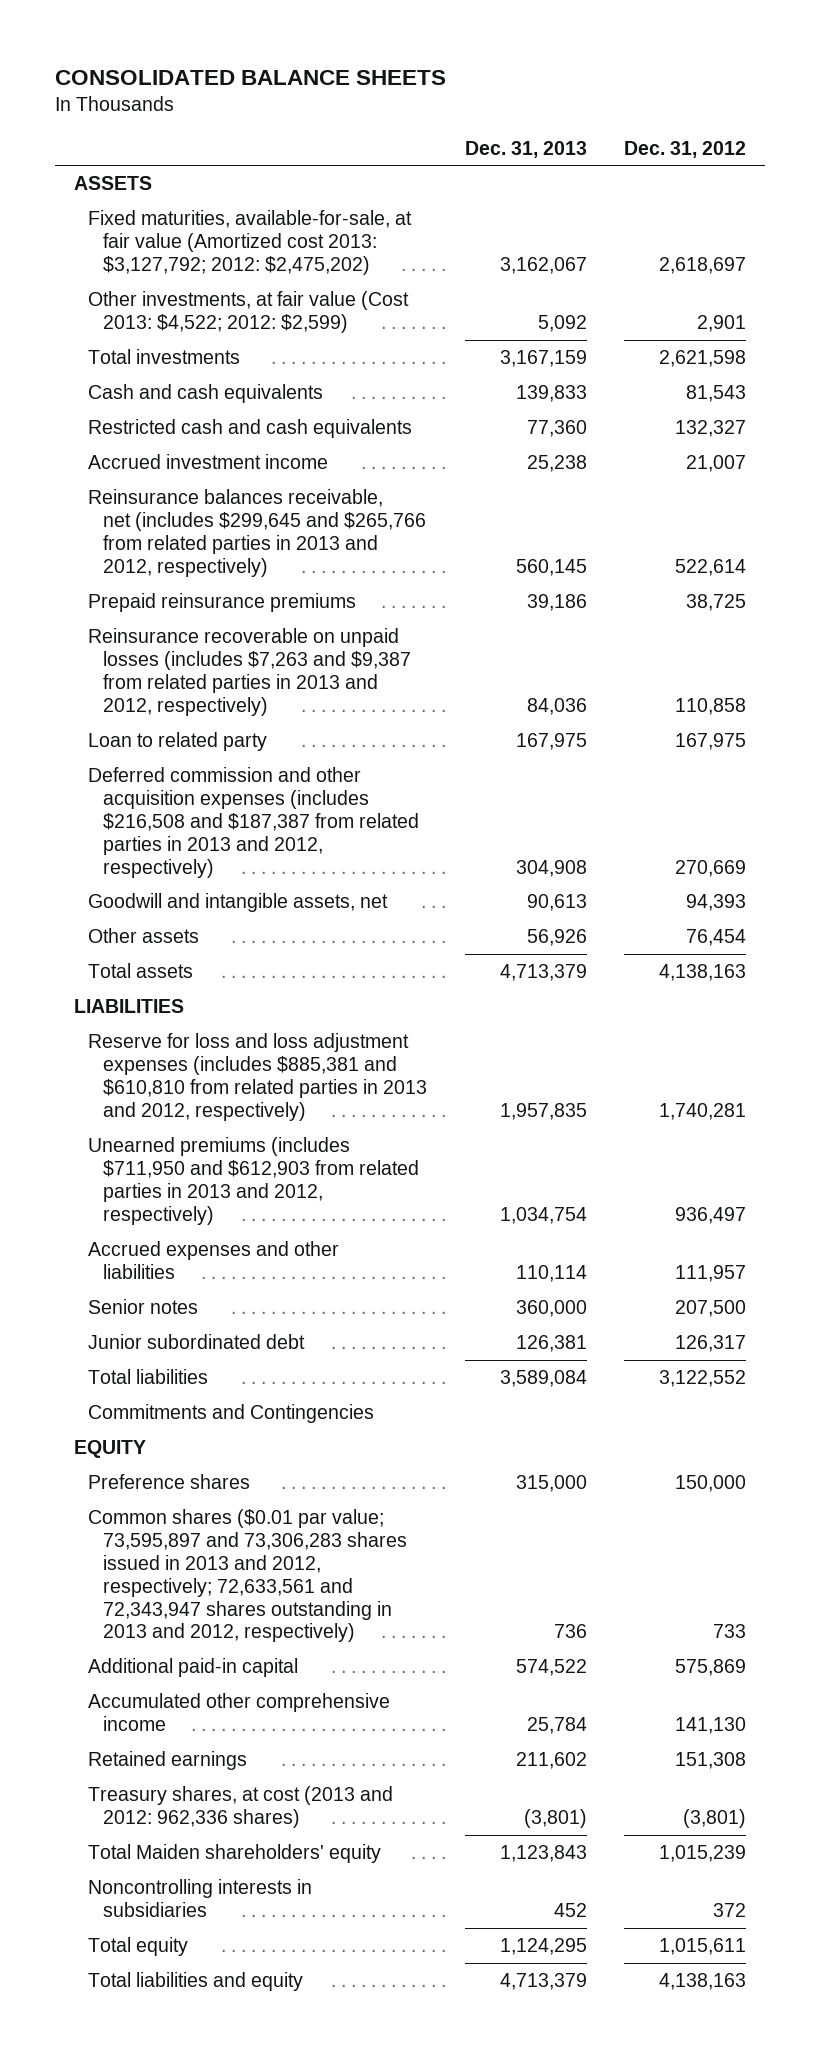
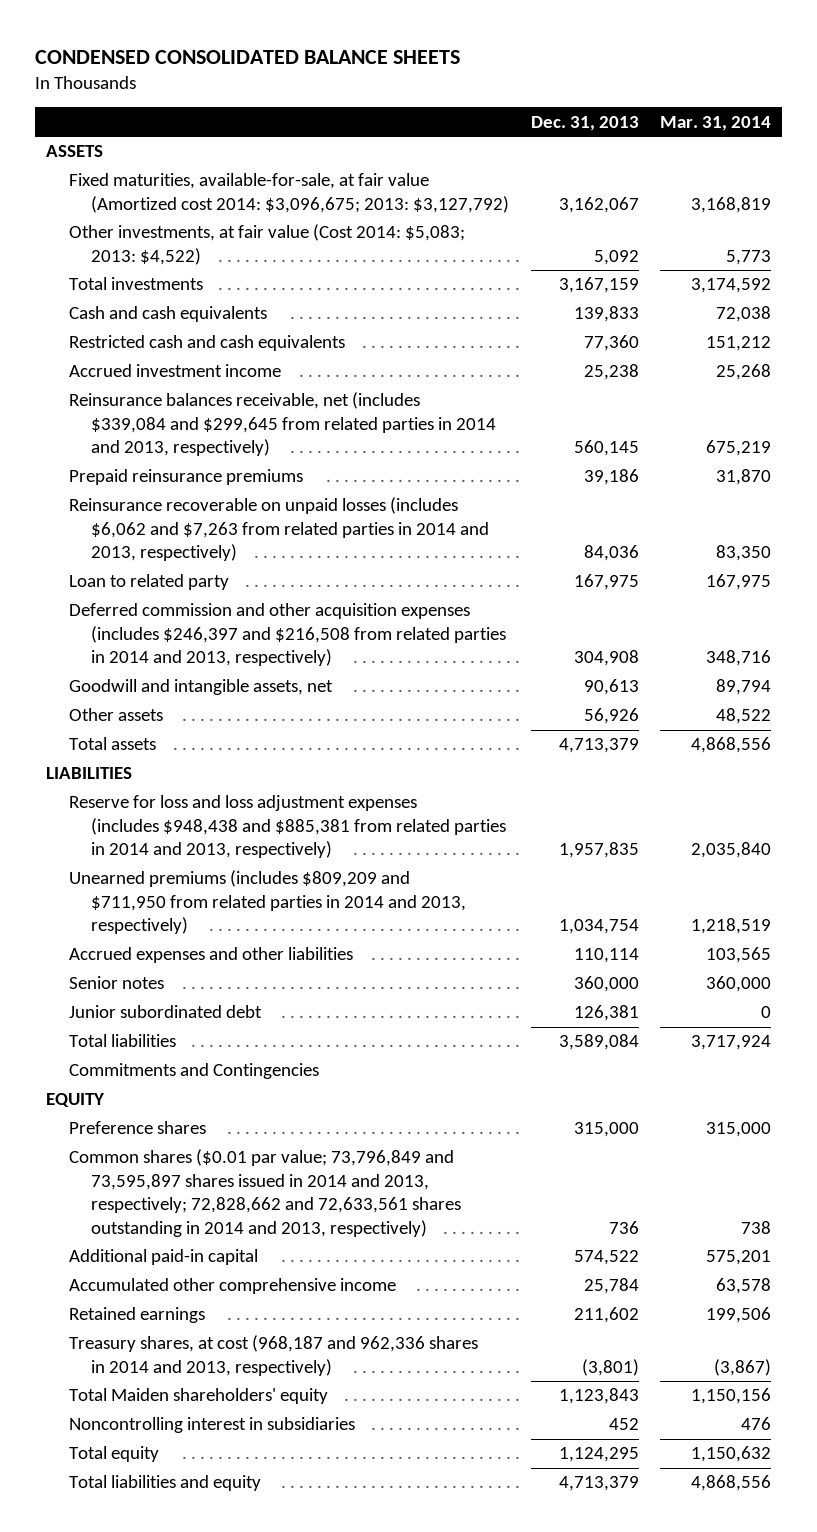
- CONSOLIDATED BALANCE SHEETS
+ CONDENSED CONSOLIDATED BALANCE SHEETS
- | Dec. 31, 2013 | Dec. 31, 2012
+ | Dec. 31, 2013 | Mar. 31, 2014
- Fixed maturities, available-for-sale, at fair value (Amortized cost 2013: $3,127,792; 2012: $2,475,202) | 3,162,067 | 2,618,697
- Other investments, at fair value (Cost 2013: $4,522; 2012: $2,599) | 5,092 | 2,901
+ Fixed maturities, available-for-sale, at fair value (Amortized cost 2014: $3,096,675; 2013: $3,127,792) | 3,162,067 | 3,168,819
+ Other investments, at fair value (Cost 2014: $5,083; 2013: $4,522) | 5,092 | 5,773
- Reinsurance balances receivable, net (includes $299,645 and $265,766 from related parties in 2013 and 2012, respectively) | 560,145 | 522,614
+ Reinsurance balances receivable, net (includes $339,084 and $299,645 from related parties in 2014 and 2013, respectively) | 560,145 | 675,219
- Reinsurance recoverable on unpaid losses (includes $7,263 and $9,387 from related parties in 2013 and 2012, respectively) | 84,036 | 110,858
+ Reinsurance recoverable on unpaid losses (includes $6,062 and $7,263 from related parties in 2014 and 2013, respectively) | 84,036 | 83,350
- Deferred commission and other acquisition expenses (includes $216,508 and $187,387 from related parties in 2013 and 2012, respectively) | 304,908 | 270,669
+ Deferred commission and other acquisition expenses (includes $246,397 and $216,508 from related parties in 2014 and 2013, respectively) | 304,908 | 348,716
- Reserve for loss and loss adjustment expenses (includes $885,381 and $610,810 from related parties in 2013 and 2012, respectively) | 1,957,835 | 1,740,281
- Unearned premiums (includes $711,950 and $612,903 from related parties in 2013 and 2012, respectively) | 1,034,754 | 936,497
+ Reserve for loss and loss adjustment expenses (includes $948,438 and $885,381 from related parties in 2014 and 2013, respectively) | 1,957,835 | 2,035,840
+ Unearned premiums (includes $809,209 and $711,950 from related parties in 2014 and 2013, respectively) | 1,034,754 | 1,218,519
- Common shares ($0.01 par value; 73,595,897 and 73,306,283 shares issued in 2013 and 2012, respectively; 72,633,561 and 72,343,947 shares outstanding in 2013 and 2012, respectively) | 736 | 733
+ Common shares ($0.01 par value; 73,796,849 and 73,595,897 shares issued in 2014 and 2013, respectively; 72,828,662 and 72,633,561 shares outstanding in 2014 and 2013, respectively) | 736 | 738
- Treasury shares, at cost (2013 and 2012: 962,336 shares) | (3,801) | (3,801)
+ Treasury shares, at cost (968,187 and 962,336 shares in 2014 and 2013, respectively) | (3,801) | (3,867)
- Noncontrolling interests in subsidiaries | 452 | 372
+ Noncontrolling interest in subsidiaries | 452 | 476

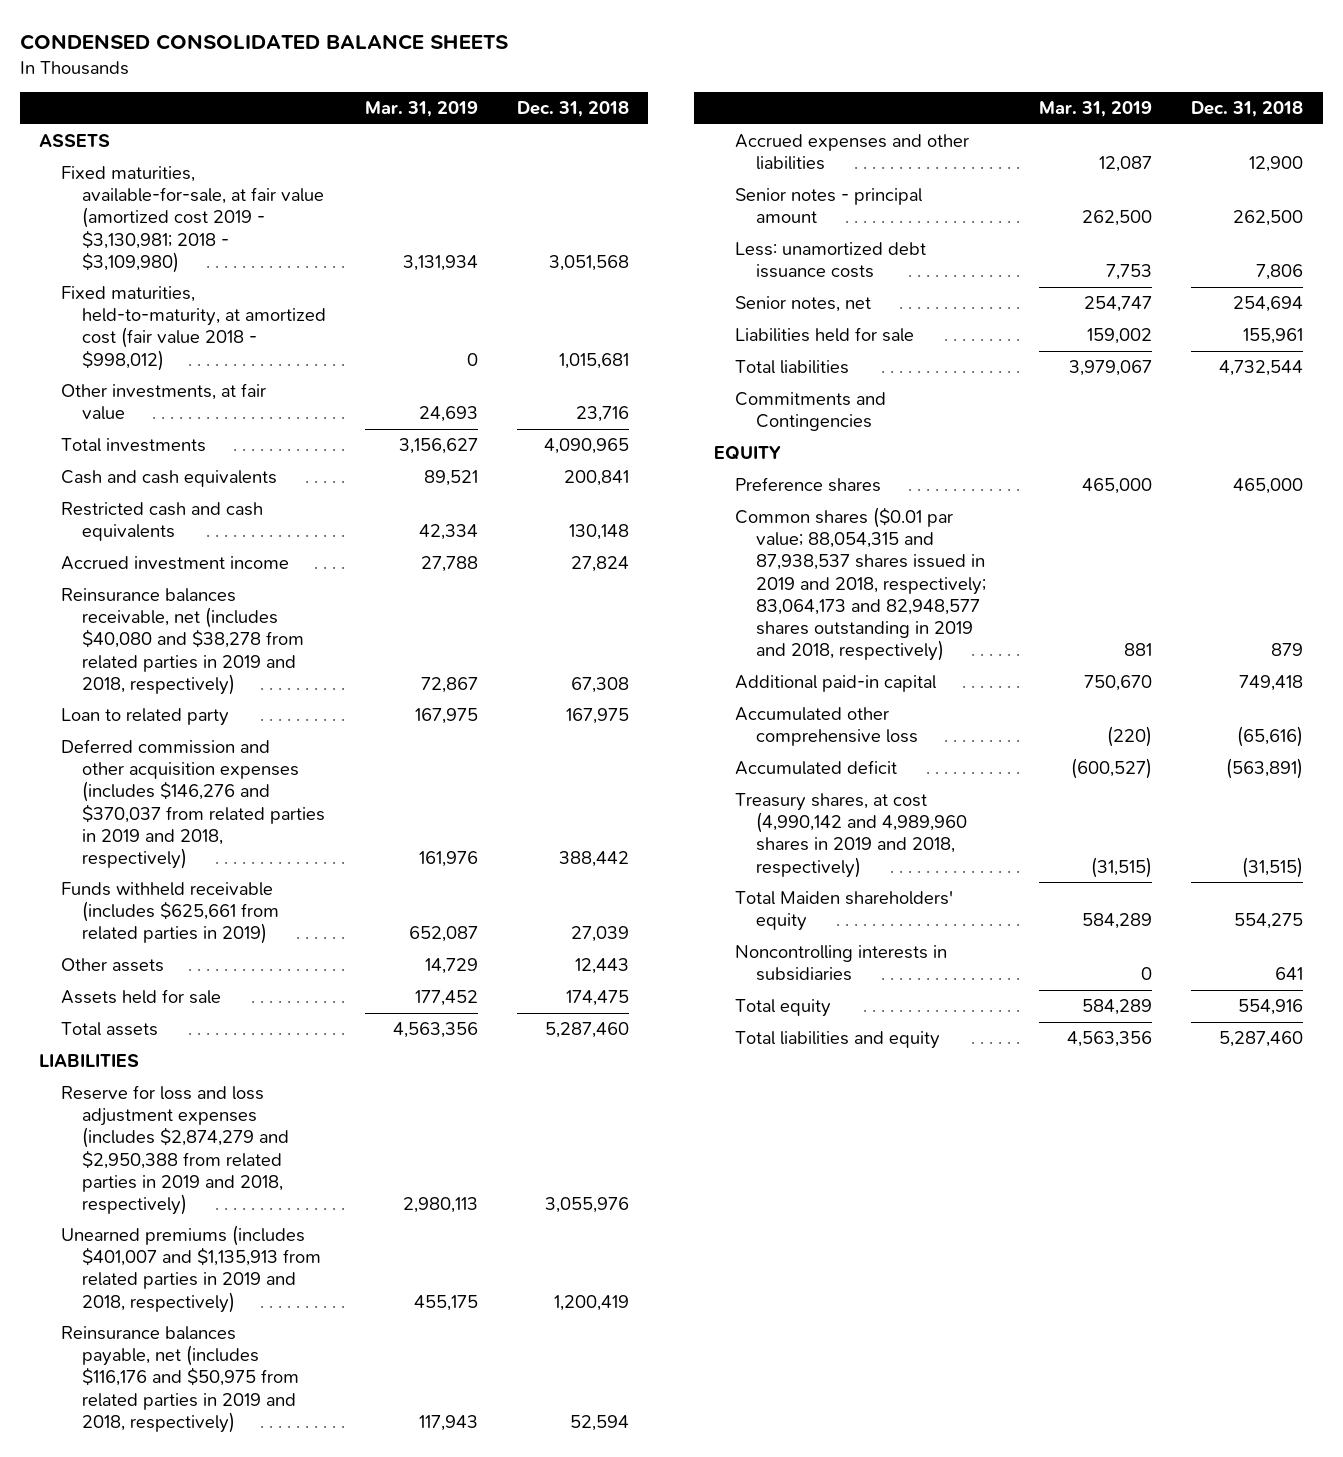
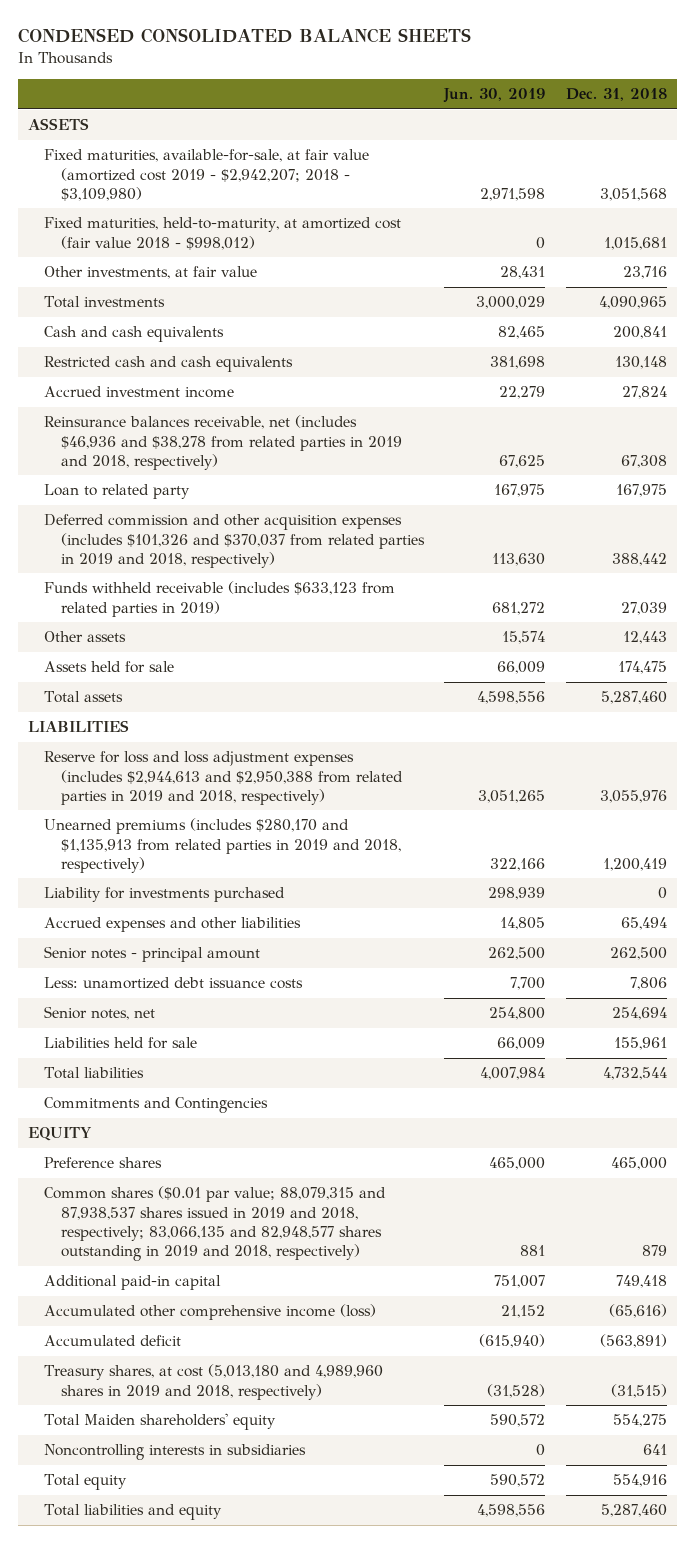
- | Mar. 31, 2019 | Dec. 31, 2018
+ | Jun. 30, 2019 | Dec. 31, 2018
- Fixed maturities, available-for-sale, at fair value (amortized cost 2019 - $3,130,981; 2018 - $3,109,980) | 3,131,934 | 3,051,568
+ Fixed maturities, available-for-sale, at fair value (amortized cost 2019 - $2,942,207; 2018 - $3,109,980) | 2,971,598 | 3,051,568
- Reinsurance balances receivable, net (includes $40,080 and $38,278 from related parties in 2019 and 2018, respectively) | 72,867 | 67,308
+ Reinsurance balances receivable, net (includes $46,936 and $38,278 from related parties in 2019 and 2018, respectively) | 67,625 | 67,308
- Deferred commission and other acquisition expenses (includes $146,276 and $370,037 from related parties in 2019 and 2018, respectively) | 161,976 | 388,442
- Funds withheld receivable (includes $625,661 from related parties in 2019) | 652,087 | 27,039
+ Deferred commission and other acquisition expenses (includes $101,326 and $370,037 from related parties in 2019 and 2018, respectively) | 113,630 | 388,442
+ Funds withheld receivable (includes $633,123 from related parties in 2019) | 681,272 | 27,039
- Reserve for loss and loss adjustment expenses (includes $2,874,279 and $2,950,388 from related parties in 2019 and 2018, respectively) | 2,980,113 | 3,055,976
- Unearned premiums (includes $401,007 and $1,135,913 from related parties in 2019 and 2018, respectively) | 455,175 | 1,200,419
- Reinsurance balances payable, net (includes $116,176 and $50,975 from related parties in 2019 and 2018, respectively) | 117,943 | 52,594
- Accrued expenses and other liabilities | 12,087 | 12,900
+ Reserve for loss and loss adjustment expenses (includes $2,944,613 and $2,950,388 from related parties in 2019 and 2018, respectively) | 3,051,265 | 3,055,976
+ Unearned premiums (includes $280,170 and $1,135,913 from related parties in 2019 and 2018, respectively) | 322,166 | 1,200,419
+ Liability for investments purchased | 298,939 | 0
+ Accrued expenses and other liabilities | 14,805 | 65,494
- Common shares ($0.01 par value; 88,054,315 and 87,938,537 shares issued in 2019 and 2018, respectively; 83,064,173 and 82,948,577 shares outstanding in 2019 and 2018, respectively) | 881 | 879
+ Common shares ($0.01 par value; 88,079,315 and 87,938,537 shares issued in 2019 and 2018, respectively; 83,066,135 and 82,948,577 shares outstanding in 2019 and 2018, respectively) | 881 | 879
- Accumulated other comprehensive loss | (220) | (65,616)
+ Accumulated other comprehensive income (loss) | 21,152 | (65,616)
- Treasury shares, at cost (4,990,142 and 4,989,960 shares in 2019 and 2018, respectively) | (31,515) | (31,515)
+ Treasury shares, at cost (5,013,180 and 4,989,960 shares in 2019 and 2018, respectively) | (31,528) | (31,515)

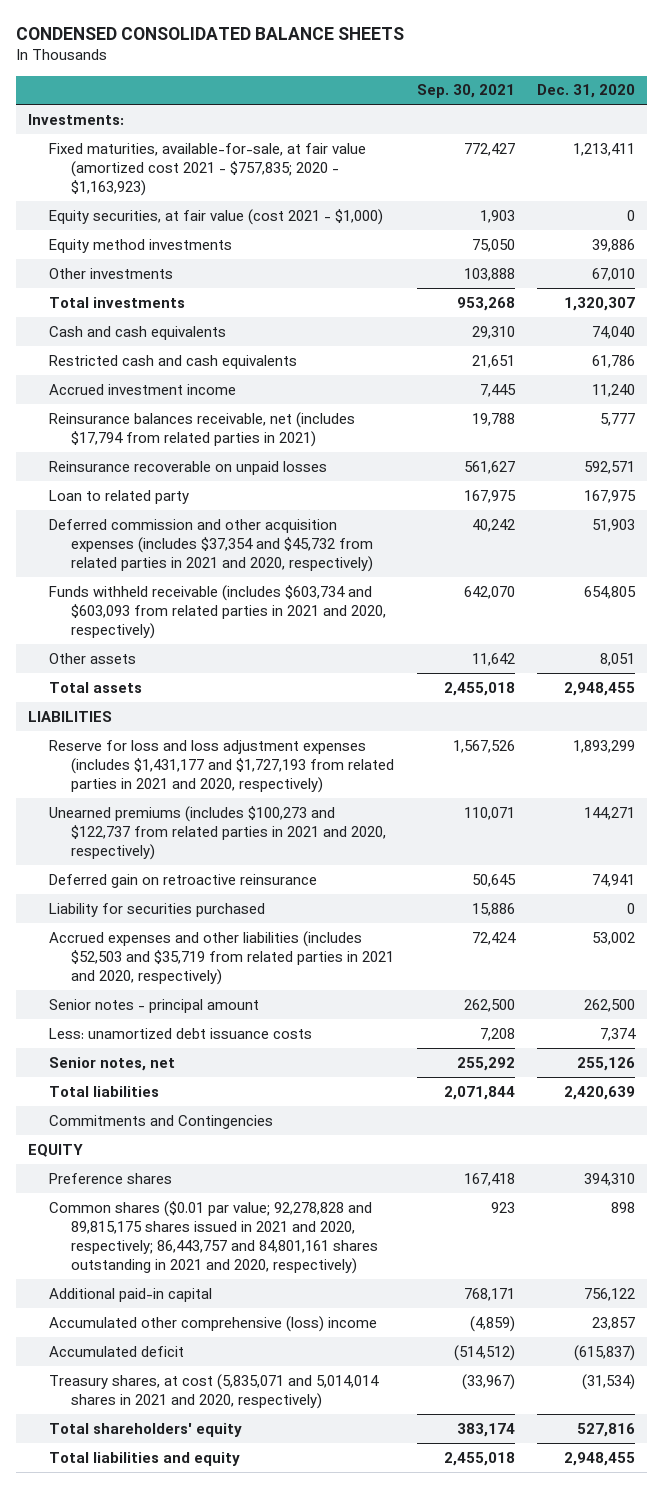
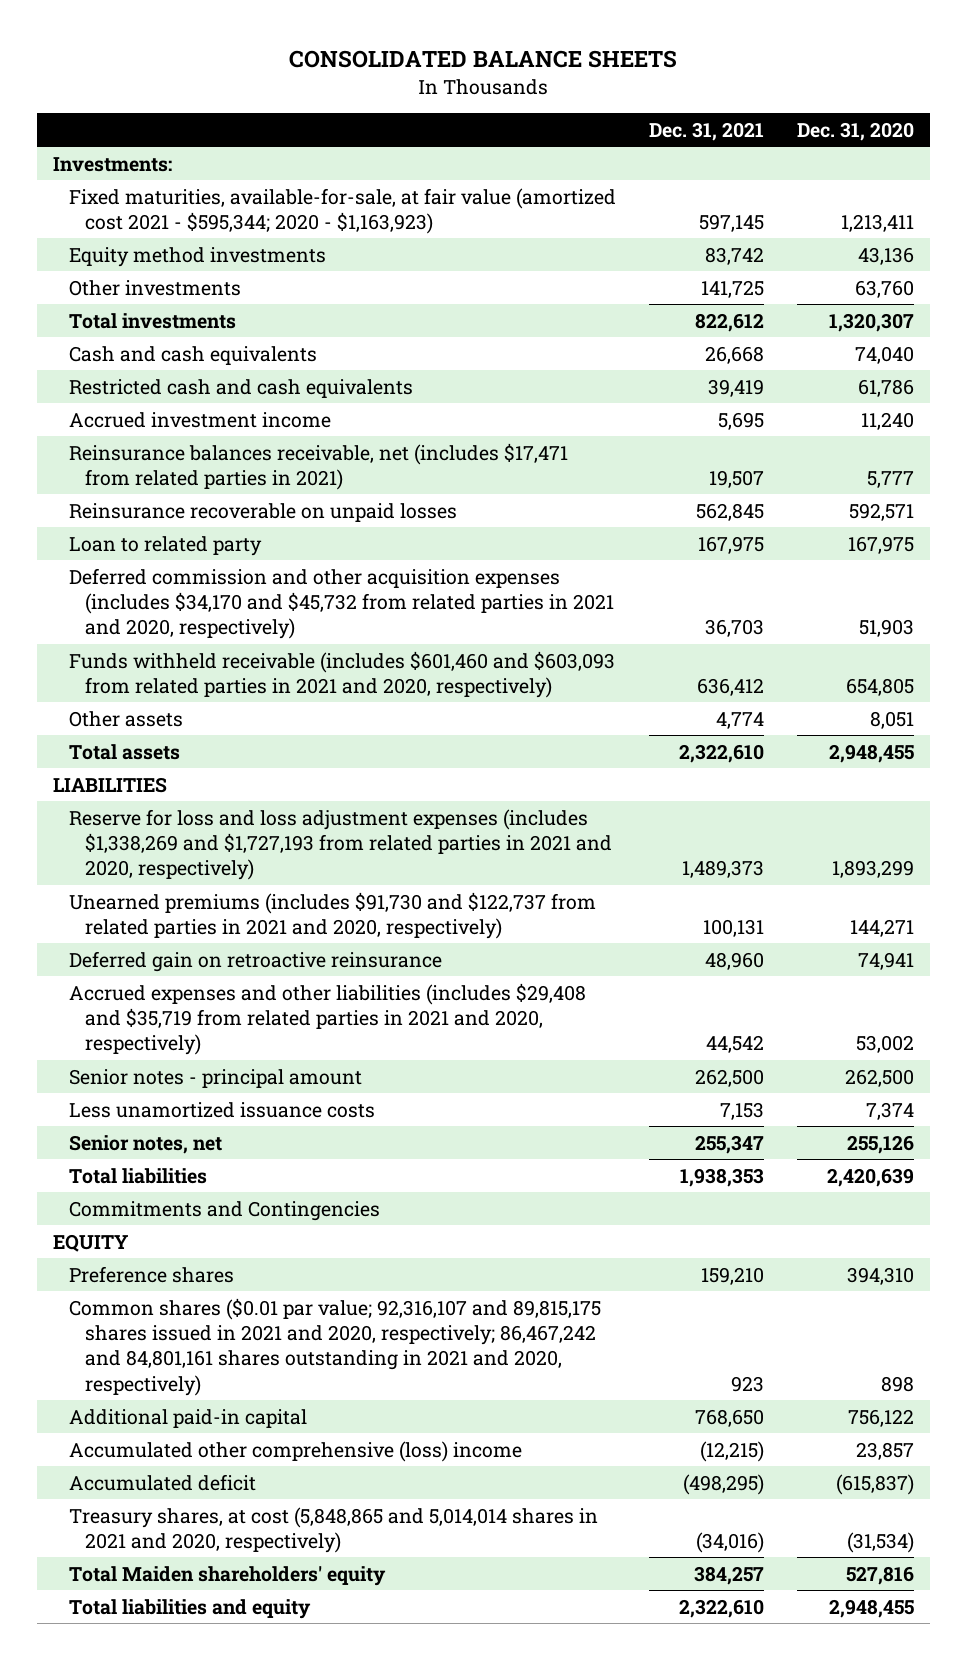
- CONDENSED CONSOLIDATED BALANCE SHEETS
+ CONSOLIDATED BALANCE SHEETS
- | Sep. 30, 2021 | Dec. 31, 2020
+ | Dec. 31, 2021 | Dec. 31, 2020
- Fixed maturities, available-for-sale, at fair value (amortized cost 2021 - $757,835; 2020 - $1,163,923) | 772,427 | 1,213,411
- Equity securities, at fair value (cost 2021 - $1,000) | 1,903 | 0
- Equity method investments | 75,050 | 39,886
- Other investments | 103,888 | 67,010
+ Fixed maturities, available-for-sale, at fair value (amortized cost 2021 - $595,344; 2020 - $1,163,923) | 597,145 | 1,213,411
+ Equity method investments | 83,742 | 43,136
+ Other investments | 141,725 | 63,760
- Reinsurance balances receivable, net (includes $17,794 from related parties in 2021) | 19,788 | 5,777
+ Reinsurance balances receivable, net (includes $17,471 from related parties in 2021) | 19,507 | 5,777
- Deferred commission and other acquisition expenses (includes $37,354 and $45,732 from related parties in 2021 and 2020, respectively) | 40,242 | 51,903
- Funds withheld receivable (includes $603,734 and $603,093 from related parties in 2021 and 2020, respectively) | 642,070 | 654,805
+ Deferred commission and other acquisition expenses (includes $34,170 and $45,732 from related parties in 2021 and 2020, respectively) | 36,703 | 51,903
+ Funds withheld receivable (includes $601,460 and $603,093 from related parties in 2021 and 2020, respectively) | 636,412 | 654,805
- Reserve for loss and loss adjustment expenses (includes $1,431,177 and $1,727,193 from related parties in 2021 and 2020, respectively) | 1,567,526 | 1,893,299
- Unearned premiums (includes $100,273 and $122,737 from related parties in 2021 and 2020, respectively) | 110,071 | 144,271
+ Reserve for loss and loss adjustment expenses (includes $1,338,269 and $1,727,193 from related parties in 2021 and 2020, respectively) | 1,489,373 | 1,893,299
+ Unearned premiums (includes $91,730 and $122,737 from related parties in 2021 and 2020, respectively) | 100,131 | 144,271
- Liability for securities purchased | 15,886 | 0
- Accrued expenses and other liabilities (includes $52,503 and $35,719 from related parties in 2021 and 2020, respectively) | 72,424 | 53,002
+ Accrued expenses and other liabilities (includes $29,408 and $35,719 from related parties in 2021 and 2020, respectively) | 44,542 | 53,002
- Less: unamortized debt issuance costs | 7,208 | 7,374
+ Less unamortized issuance costs | 7,153 | 7,374
- Common shares ($0.01 par value; 92,278,828 and 89,815,175 shares issued in 2021 and 2020, respectively; 86,443,757 and 84,801,161 shares outstanding in 2021 and 2020, respectively) | 923 | 898
+ Common shares ($0.01 par value; 92,316,107 and 89,815,175 shares issued in 2021 and 2020, respectively; 86,467,242 and 84,801,161 shares outstanding in 2021 and 2020, respectively) | 923 | 898
- Treasury shares, at cost (5,835,071 and 5,014,014 shares in 2021 and 2020, respectively) | (33,967) | (31,534)
- Total shareholders' equity | 383,174 | 527,816
+ Treasury shares, at cost (5,848,865 and 5,014,014 shares in 2021 and 2020, respectively) | (34,016) | (31,534)
+ Total Maiden shareholders' equity | 384,257 | 527,816

